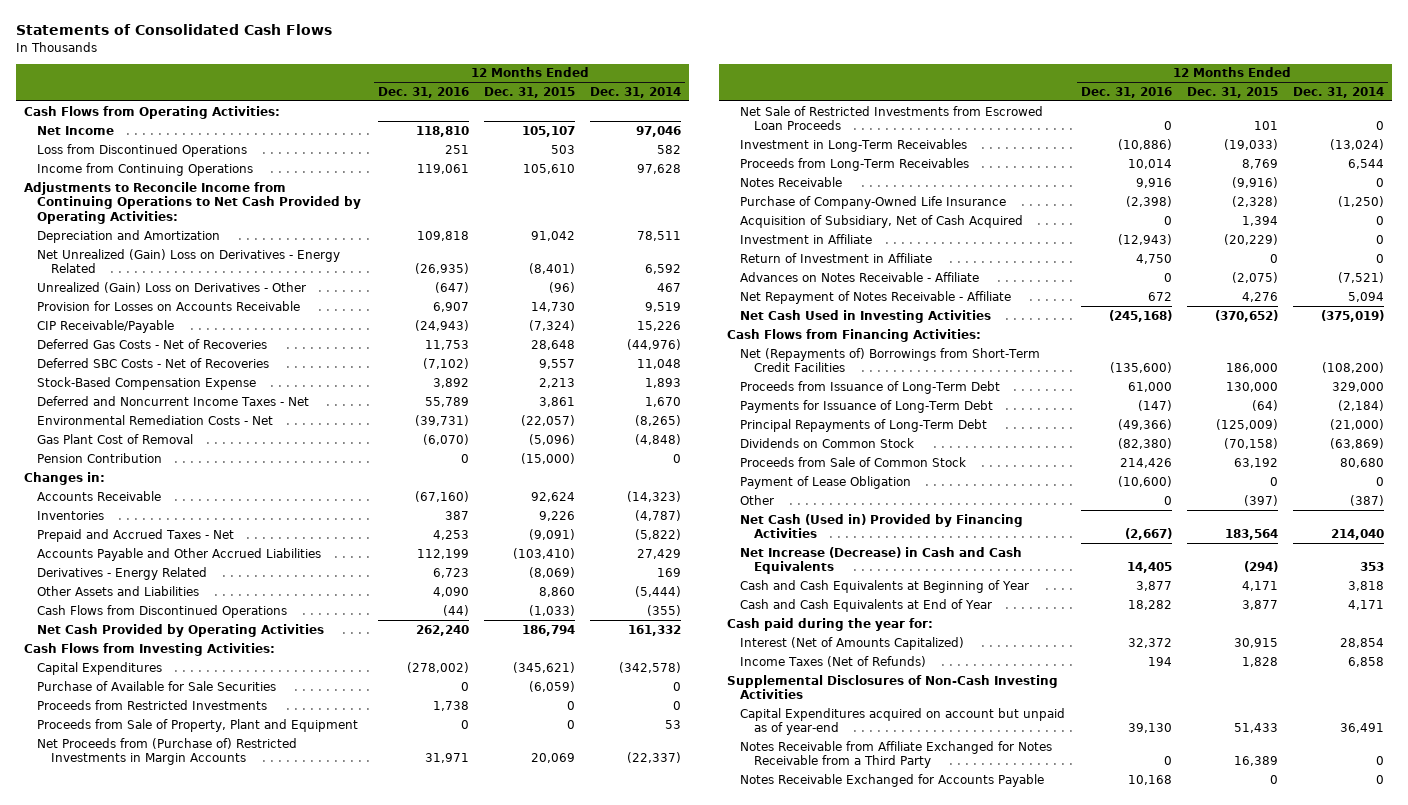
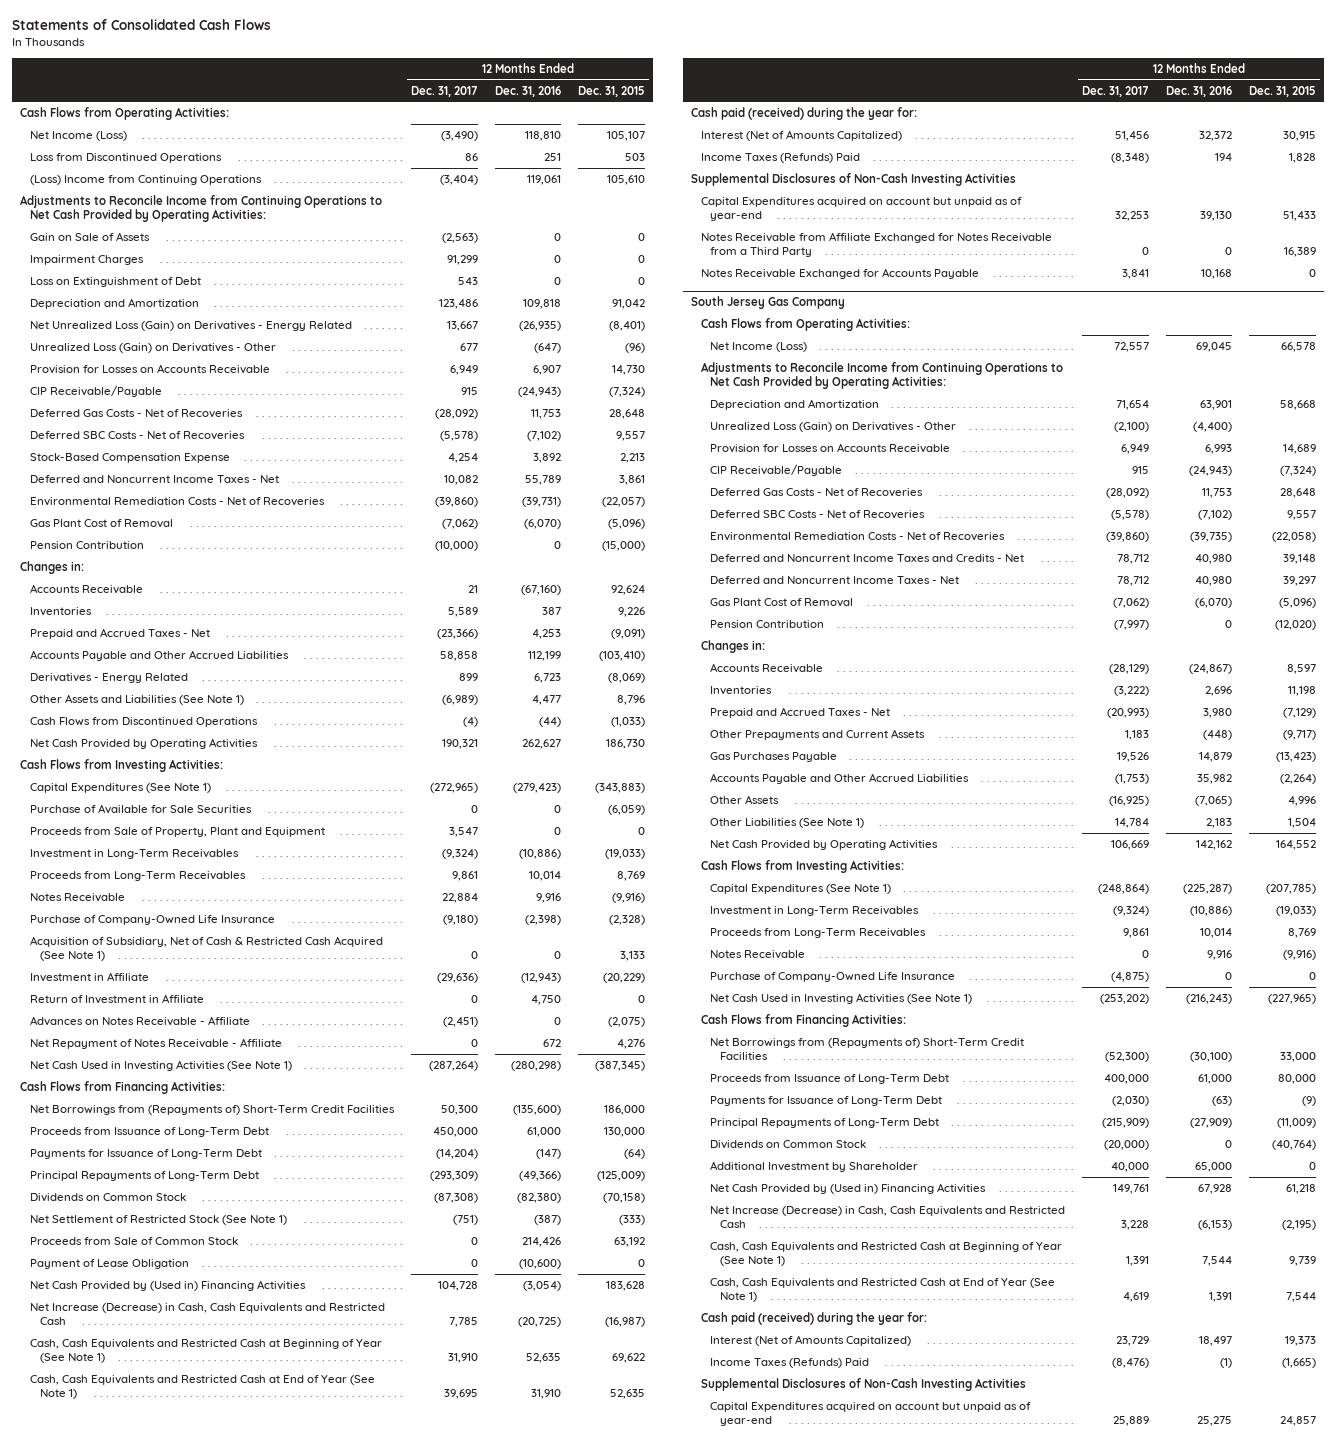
- | 12 Months Ended Dec. 31, 2016 | 12 Months Ended Dec. 31, 2015 | 12 Months Ended Dec. 31, 2014
+ | 12 Months Ended Dec. 31, 2017 | 12 Months Ended Dec. 31, 2016 | 12 Months Ended Dec. 31, 2015
- Net Income | 118,810 | 105,107 | 97,046
+ Net Income (Loss) | (3,490) | 118,810 | 105,107
- Income from Continuing Operations | 119,061 | 105,610 | 97,628
+ (Loss) Income from Continuing Operations | (3,404) | 119,061 | 105,610
+ Gain on Sale of Assets | (2,563) | 0 | 0
+ Impairment Charges | 91,299 | 0 | 0
+ Loss on Extinguishment of Debt | 543 | 0 | 0
- Net Unrealized (Gain) Loss on Derivatives - Energy Related | (26,935) | (8,401) | 6,592
- Unrealized (Gain) Loss on Derivatives - Other | (647) | (96) | 467
+ Net Unrealized Loss (Gain) on Derivatives - Energy Related | 13,667 | (26,935) | (8,401)
+ Unrealized Loss (Gain) on Derivatives - Other | 677 | (647) | (96)
- Environmental Remediation Costs - Net | (39,731) | (22,057) | (8,265)
+ Environmental Remediation Costs - Net of Recoveries | (39,860) | (39,731) | (22,057)
- Other Assets and Liabilities | 4,090 | 8,860 | (5,444)
+ Other Assets and Liabilities (See Note 1) | (6,989) | 4,477 | 8,796
- Net Cash Provided by Operating Activities | 262,240 | 186,794 | 161,332
+ Net Cash Provided by Operating Activities | 190,321 | 262,627 | 186,730
- Capital Expenditures | (278,002) | (345,621) | (342,578)
+ Capital Expenditures (See Note 1) | (272,965) | (279,423) | (343,883)
- Proceeds from Restricted Investments | 1,738 | 0 | 0
- Net Proceeds from (Purchase of) Restricted Investments in Margin Accounts | 31,971 | 20,069 | (22,337)
- Net Sale of Restricted Investments from Escrowed Loan Proceeds | 0 | 101 | 0
- Acquisition of Subsidiary, Net of Cash Acquired | 0 | 1,394 | 0
+ Acquisition of Subsidiary, Net of Cash & Restricted Cash Acquired (See Note 1) | 0 | 0 | 3,133
- Net Cash Used in Investing Activities | (245,168) | (370,652) | (375,019)
+ Net Cash Used in Investing Activities (See Note 1) | (287,264) | (280,298) | (387,345)
- Net (Repayments of) Borrowings from Short-Term Credit Facilities | (135,600) | 186,000 | (108,200)
+ Net Borrowings from (Repayments of) Short-Term Credit Facilities | 50,300 | (135,600) | 186,000
+ Net Settlement of Restricted Stock (See Note 1) | (751) | (387) | (333)
- Other | 0 | (397) | (387)
- Net Cash (Used in) Provided by Financing Activities | (2,667) | 183,564 | 214,040
- Net Increase (Decrease) in Cash and Cash Equivalents | 14,405 | (294) | 353
- Cash and Cash Equivalents at Beginning of Year | 3,877 | 4,171 | 3,818
- Cash and Cash Equivalents at End of Year | 18,282 | 3,877 | 4,171
- Cash paid during the year for:
+ Net Cash Provided by (Used in) Financing Activities | 104,728 | (3,054) | 183,628
+ Net Increase (Decrease) in Cash, Cash Equivalents and Restricted Cash | 7,785 | (20,725) | (16,987)
+ Cash, Cash Equivalents and Restricted Cash at Beginning of Year (See Note 1) | 31,910 | 52,635 | 69,622
+ Cash, Cash Equivalents and Restricted Cash at End of Year (See Note 1) | 39,695 | 31,910 | 52,635
+ Cash paid (received) during the year for:
- Income Taxes (Net of Refunds) | 194 | 1,828 | 6,858
+ Income Taxes (Refunds) Paid | (8,348) | 194 | 1,828
+ South Jersey Gas Company
+ Cash Flows from Operating Activities:
+ Net Income (Loss) | 72,557 | 69,045 | 66,578
+ Adjustments to Reconcile Income from Continuing Operations to Net Cash Provided by Operating Activities:
+ Depreciation and Amortization | 71,654 | 63,901 | 58,668
+ Unrealized Loss (Gain) on Derivatives - Other | (2,100) | (4,400) |
+ Provision for Losses on Accounts Receivable | 6,949 | 6,993 | 14,689
+ CIP Receivable/Payable | 915 | (24,943) | (7,324)
+ Deferred Gas Costs - Net of Recoveries | (28,092) | 11,753 | 28,648
+ Deferred SBC Costs - Net of Recoveries | (5,578) | (7,102) | 9,557
+ Environmental Remediation Costs - Net of Recoveries | (39,860) | (39,735) | (22,058)
+ Deferred and Noncurrent Income Taxes and Credits - Net | 78,712 | 40,980 | 39,148
+ Deferred and Noncurrent Income Taxes - Net | 78,712 | 40,980 | 39,297
+ Gas Plant Cost of Removal | (7,062) | (6,070) | (5,096)
+ Pension Contribution | (7,997) | 0 | (12,020)
+ Changes in:
+ Accounts Receivable | (28,129) | (24,867) | 8,597
+ Inventories | (3,222) | 2,696 | 11,198
+ Prepaid and Accrued Taxes - Net | (20,993) | 3,980 | (7,129)
+ Other Prepayments and Current Assets | 1,183 | (448) | (9,717)
+ Gas Purchases Payable | 19,526 | 14,879 | (13,423)
+ Accounts Payable and Other Accrued Liabilities | (1,753) | 35,982 | (2,264)
+ Other Assets | (16,925) | (7,065) | 4,996
+ Other Liabilities (See Note 1) | 14,784 | 2,183 | 1,504
+ Net Cash Provided by Operating Activities | 106,669 | 142,162 | 164,552
+ Cash Flows from Investing Activities:
+ Capital Expenditures (See Note 1) | (248,864) | (225,287) | (207,785)
+ Investment in Long-Term Receivables | (9,324) | (10,886) | (19,033)
+ Proceeds from Long-Term Receivables | 9,861 | 10,014 | 8,769
+ Notes Receivable | 0 | 9,916 | (9,916)
+ Purchase of Company-Owned Life Insurance | (4,875) | 0 | 0
+ Net Cash Used in Investing Activities (See Note 1) | (253,202) | (216,243) | (227,965)
+ Cash Flows from Financing Activities:
+ Net Borrowings from (Repayments of) Short-Term Credit Facilities | (52,300) | (30,100) | 33,000
+ Proceeds from Issuance of Long-Term Debt | 400,000 | 61,000 | 80,000
+ Payments for Issuance of Long-Term Debt | (2,030) | (63) | (9)
+ Principal Repayments of Long-Term Debt | (215,909) | (27,909) | (11,009)
+ Dividends on Common Stock | (20,000) | 0 | (40,764)
+ Additional Investment by Shareholder | 40,000 | 65,000 | 0
+ Net Cash Provided by (Used in) Financing Activities | 149,761 | 67,928 | 61,218
+ Net Increase (Decrease) in Cash, Cash Equivalents and Restricted Cash | 3,228 | (6,153) | (2,195)
+ Cash, Cash Equivalents and Restricted Cash at Beginning of Year (See Note 1) | 1,391 | 7,544 | 9,739
+ Cash, Cash Equivalents and Restricted Cash at End of Year (See Note 1) | 4,619 | 1,391 | 7,544
+ Cash paid (received) during the year for:
+ Interest (Net of Amounts Capitalized) | 23,729 | 18,497 | 19,373
+ Income Taxes (Refunds) Paid | (8,476) | (1) | (1,665)
+ Supplemental Disclosures of Non-Cash Investing Activities
+ Capital Expenditures acquired on account but unpaid as of year-end | 25,889 | 25,275 | 24,857

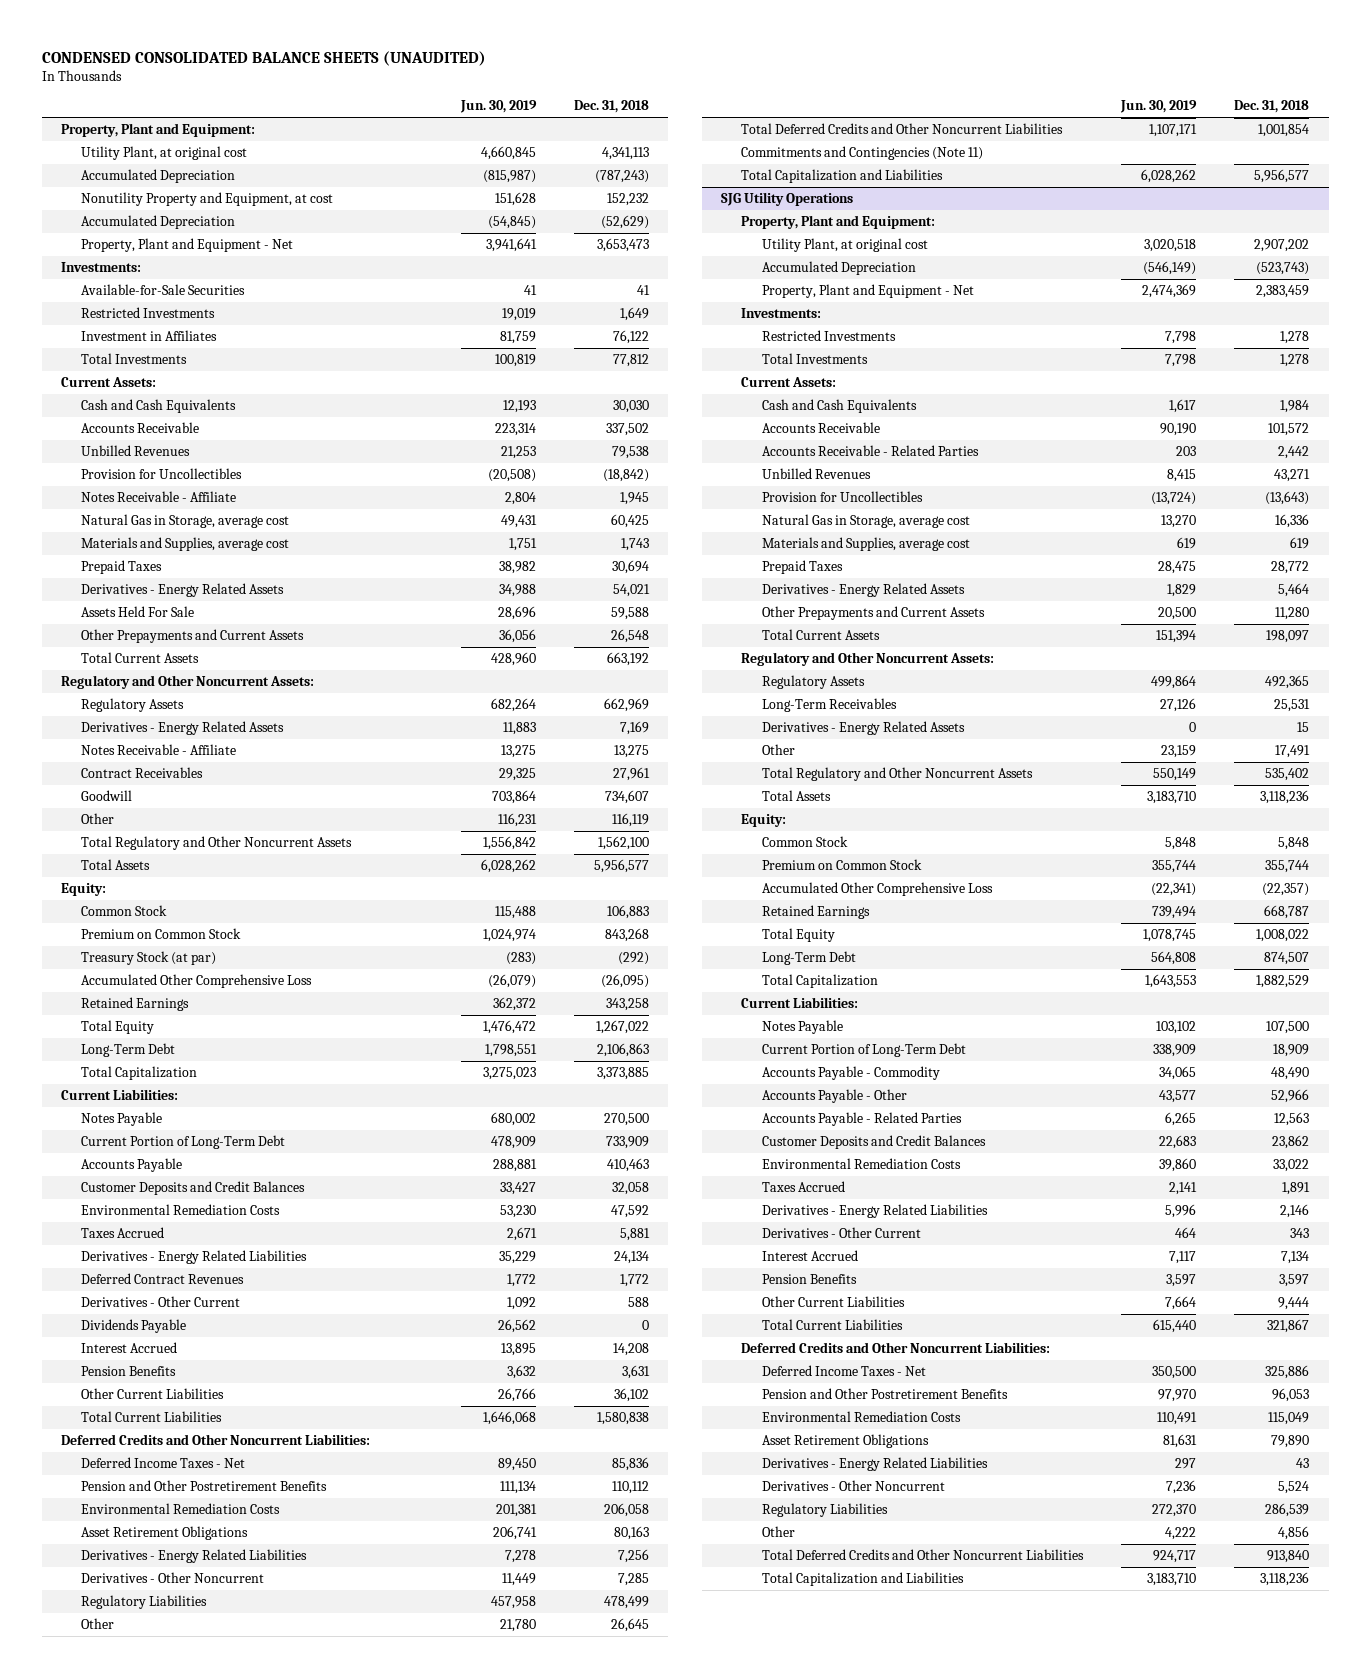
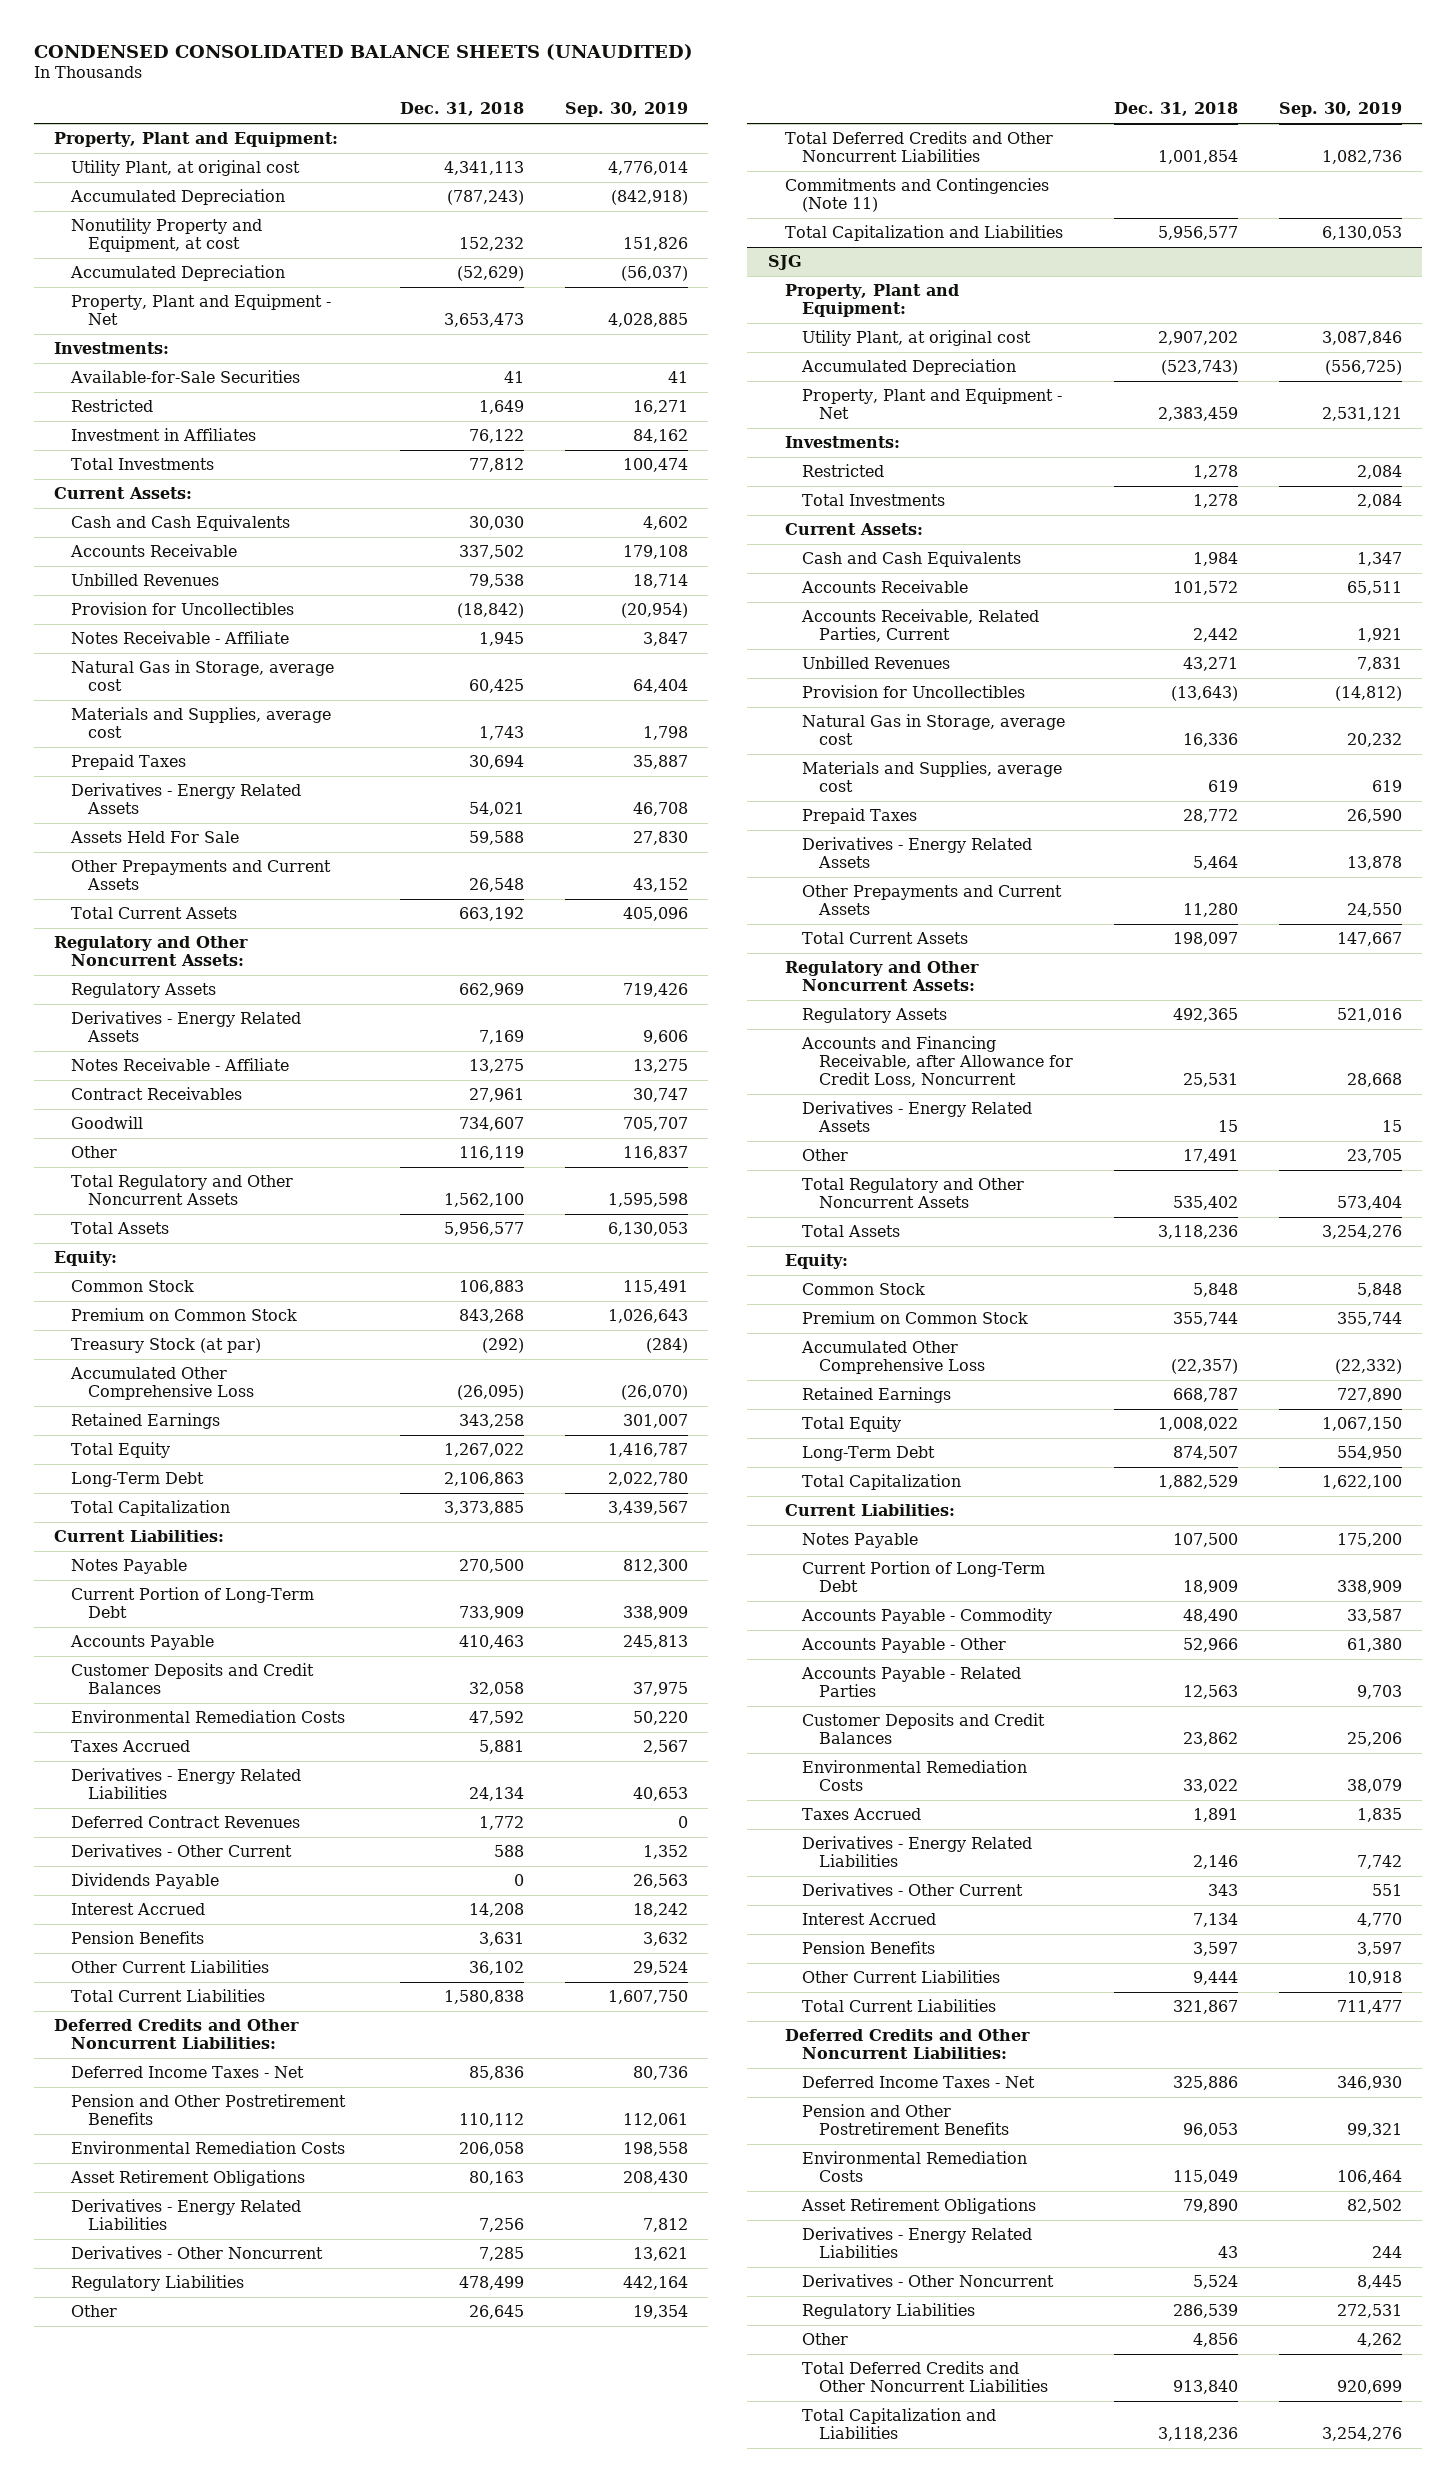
- | Jun. 30, 2019 | Dec. 31, 2018
+ | Dec. 31, 2018 | Sep. 30, 2019
- Restricted Investments | 19,019 | 1,649
+ Restricted | 1,649 | 16,271
- SJG Utility Operations
+ SJG
- Restricted Investments | 7,798 | 1,278
+ Restricted | 1,278 | 2,084
- Accounts Receivable - Related Parties | 203 | 2,442
+ Accounts Receivable, Related Parties, Current | 2,442 | 1,921
- Long-Term Receivables | 27,126 | 25,531
+ Accounts and Financing Receivable, after Allowance for Credit Loss, Noncurrent | 25,531 | 28,668

